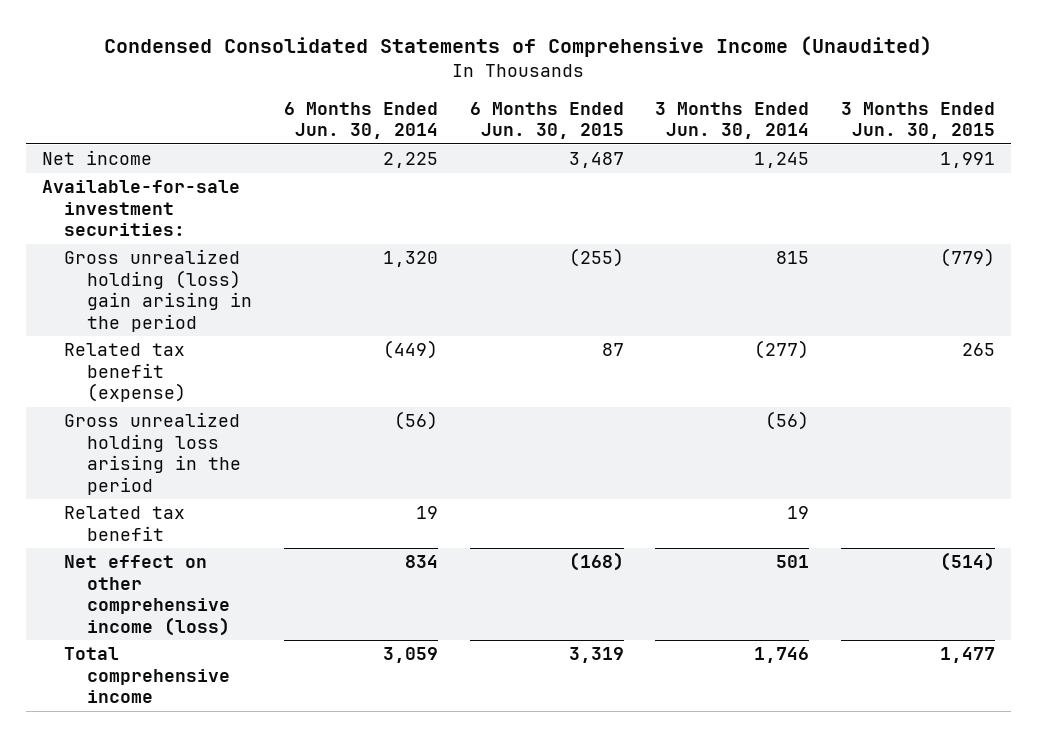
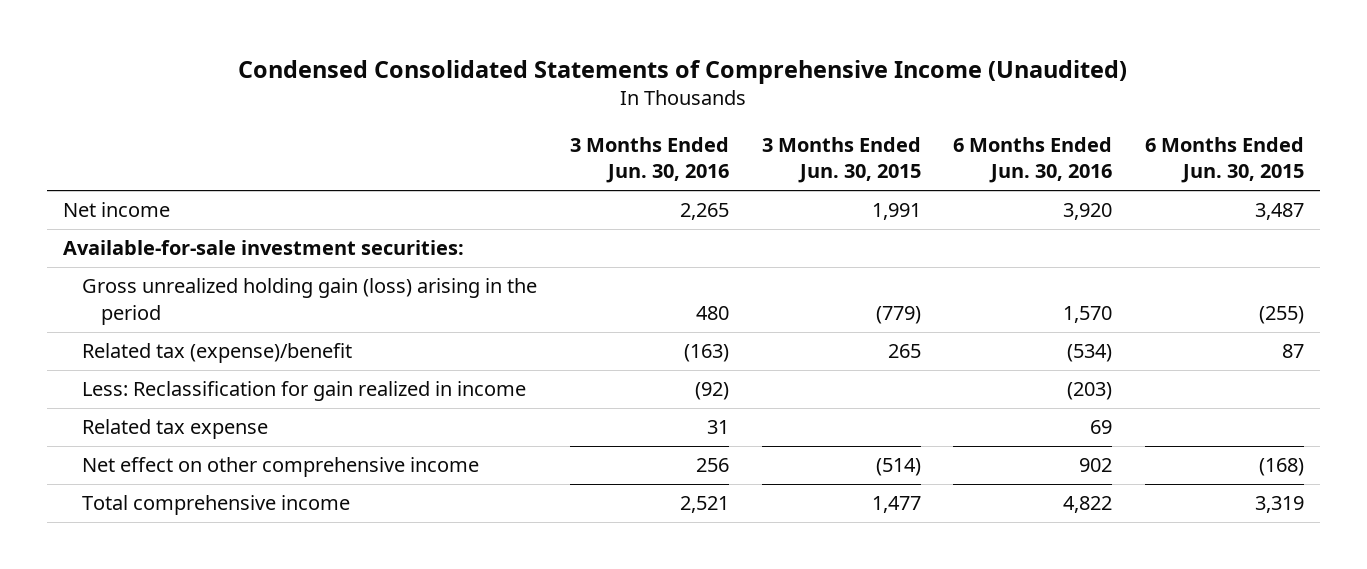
- | 6 Months Ended Jun. 30, 2014 | 6 Months Ended Jun. 30, 2015 | 3 Months Ended Jun. 30, 2014 | 3 Months Ended Jun. 30, 2015
+ | 3 Months Ended Jun. 30, 2016 | 3 Months Ended Jun. 30, 2015 | 6 Months Ended Jun. 30, 2016 | 6 Months Ended Jun. 30, 2015
- Gross unrealized holding (loss) gain arising in the period | 1,320 | (255) | 815 | (779)
- Related tax benefit (expense) | (449) | 87 | (277) | 265
- Gross unrealized holding loss arising in the period | (56) | | (56) |
- Related tax benefit | 19 | | 19 |
- Net effect on other comprehensive income (loss) | 834 | (168) | 501 | (514)
+ Gross unrealized holding gain (loss) arising in the period | 480 | (779) | 1,570 | (255)
+ Related tax (expense)/benefit | (163) | 265 | (534) | 87
+ Less: Reclassification for gain realized in income | (92) | | (203) |
+ Related tax expense | 31 | | 69 |
+ Net effect on other comprehensive income | 256 | (514) | 902 | (168)

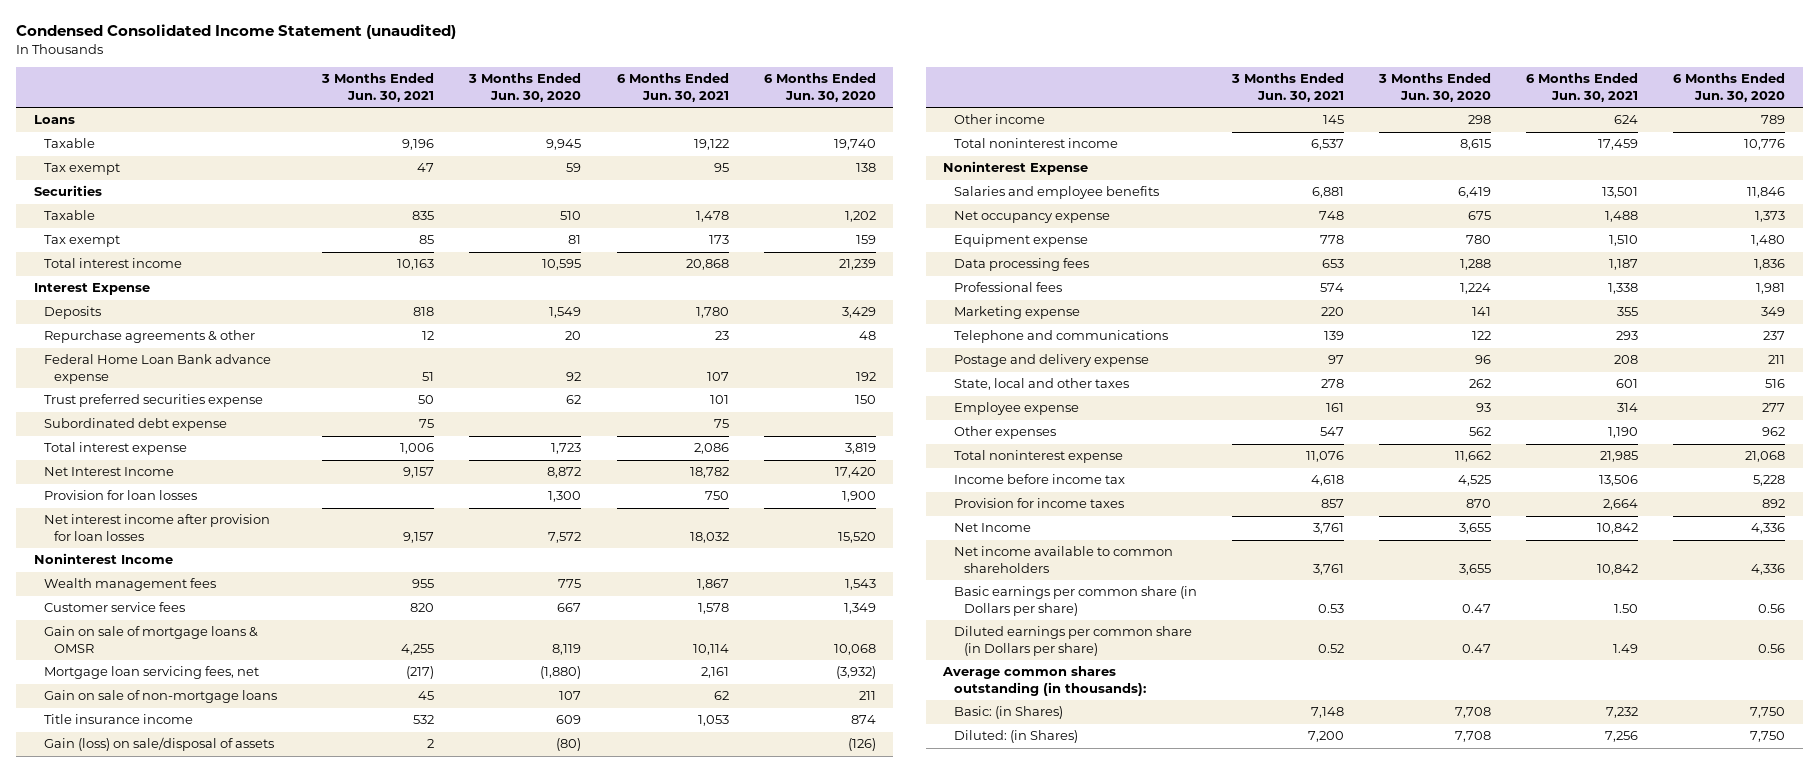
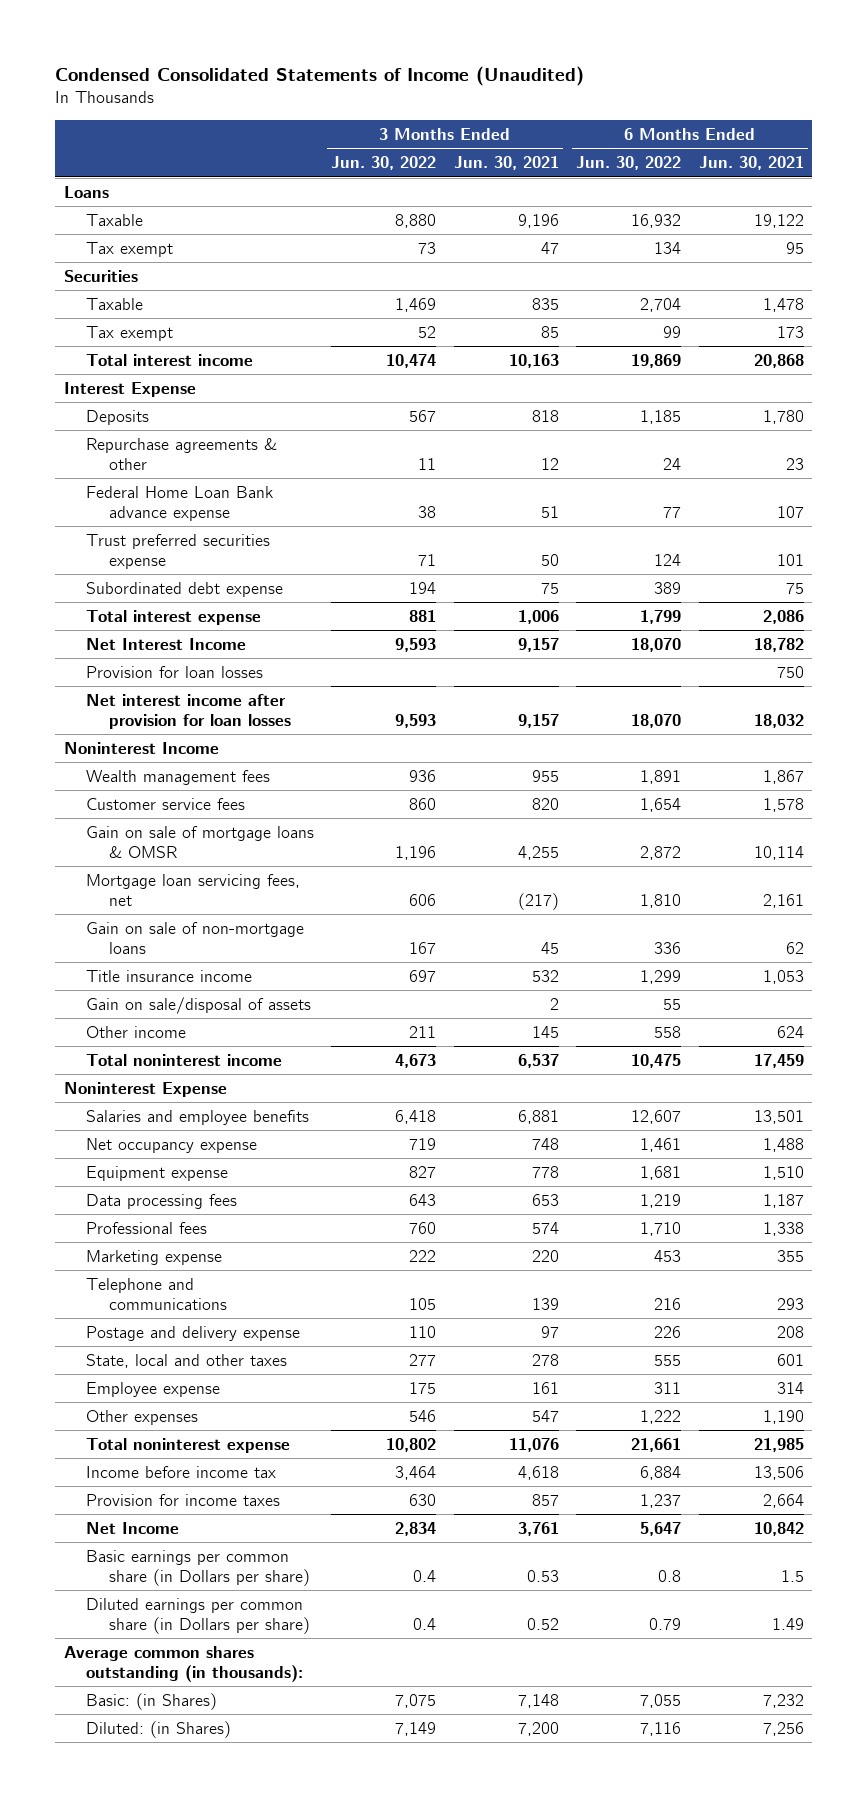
- Condensed Consolidated Income Statement (unaudited)
+ Condensed Consolidated Statements of Income (Unaudited)
- | 3 Months Ended Jun. 30, 2021 | 3 Months Ended Jun. 30, 2020 | 6 Months Ended Jun. 30, 2021 | 6 Months Ended Jun. 30, 2020
+ | 3 Months Ended Jun. 30, 2022 | 3 Months Ended Jun. 30, 2021 | 6 Months Ended Jun. 30, 2022 | 6 Months Ended Jun. 30, 2021
- Gain (loss) on sale/disposal of assets | 2 | (80) | | (126)
+ Gain on sale/disposal of assets | | 2 | 55 |
- Net income available to common shareholders | 3,761 | 3,655 | 10,842 | 4,336
- Basic earnings per common share (in Dollars per share) | 0.53 | 0.47 | 1.50 | 0.56
+ Basic earnings per common share (in Dollars per share) | 0.4 | 0.53 | 0.8 | 1.5

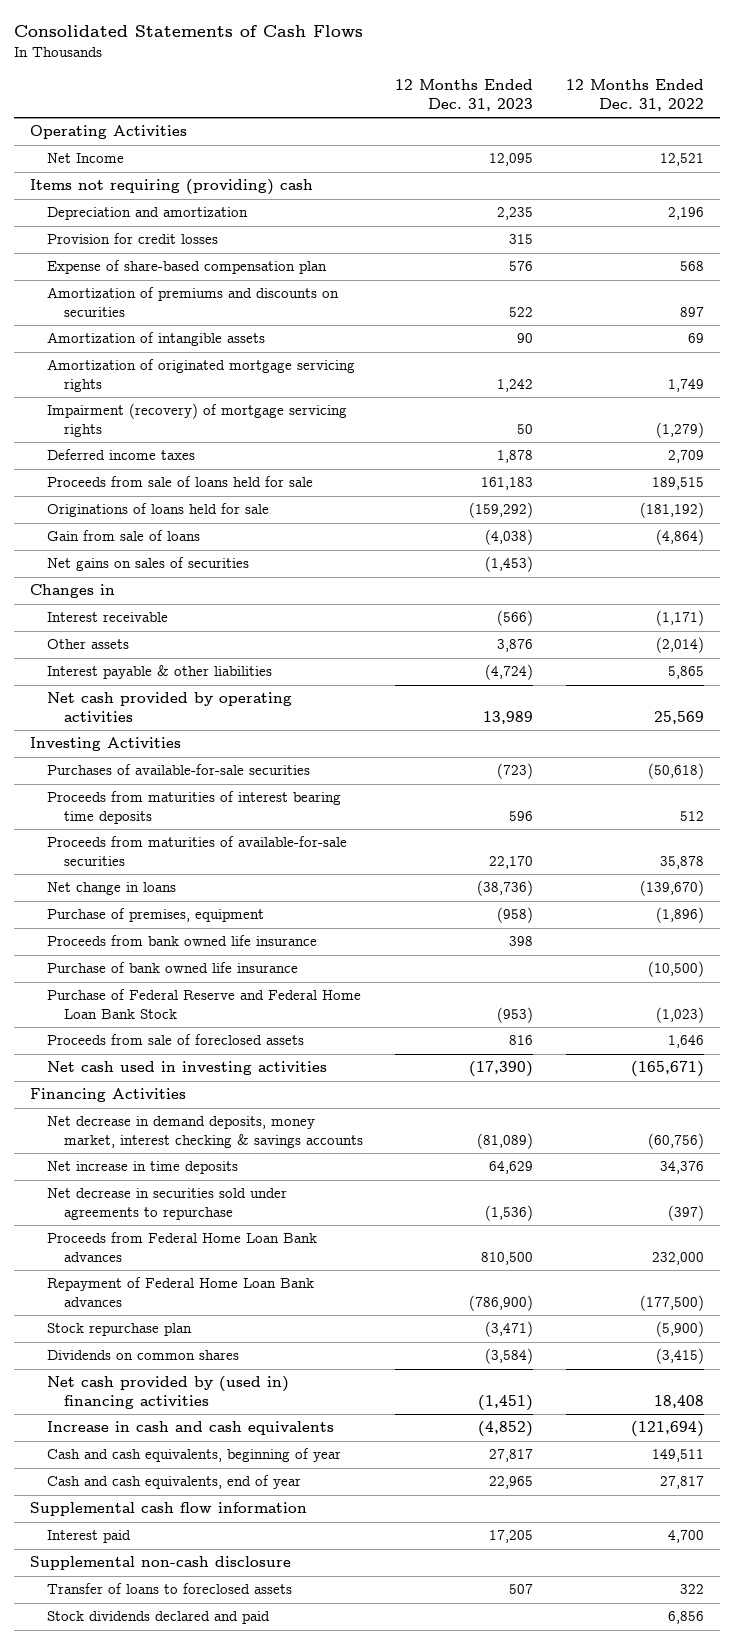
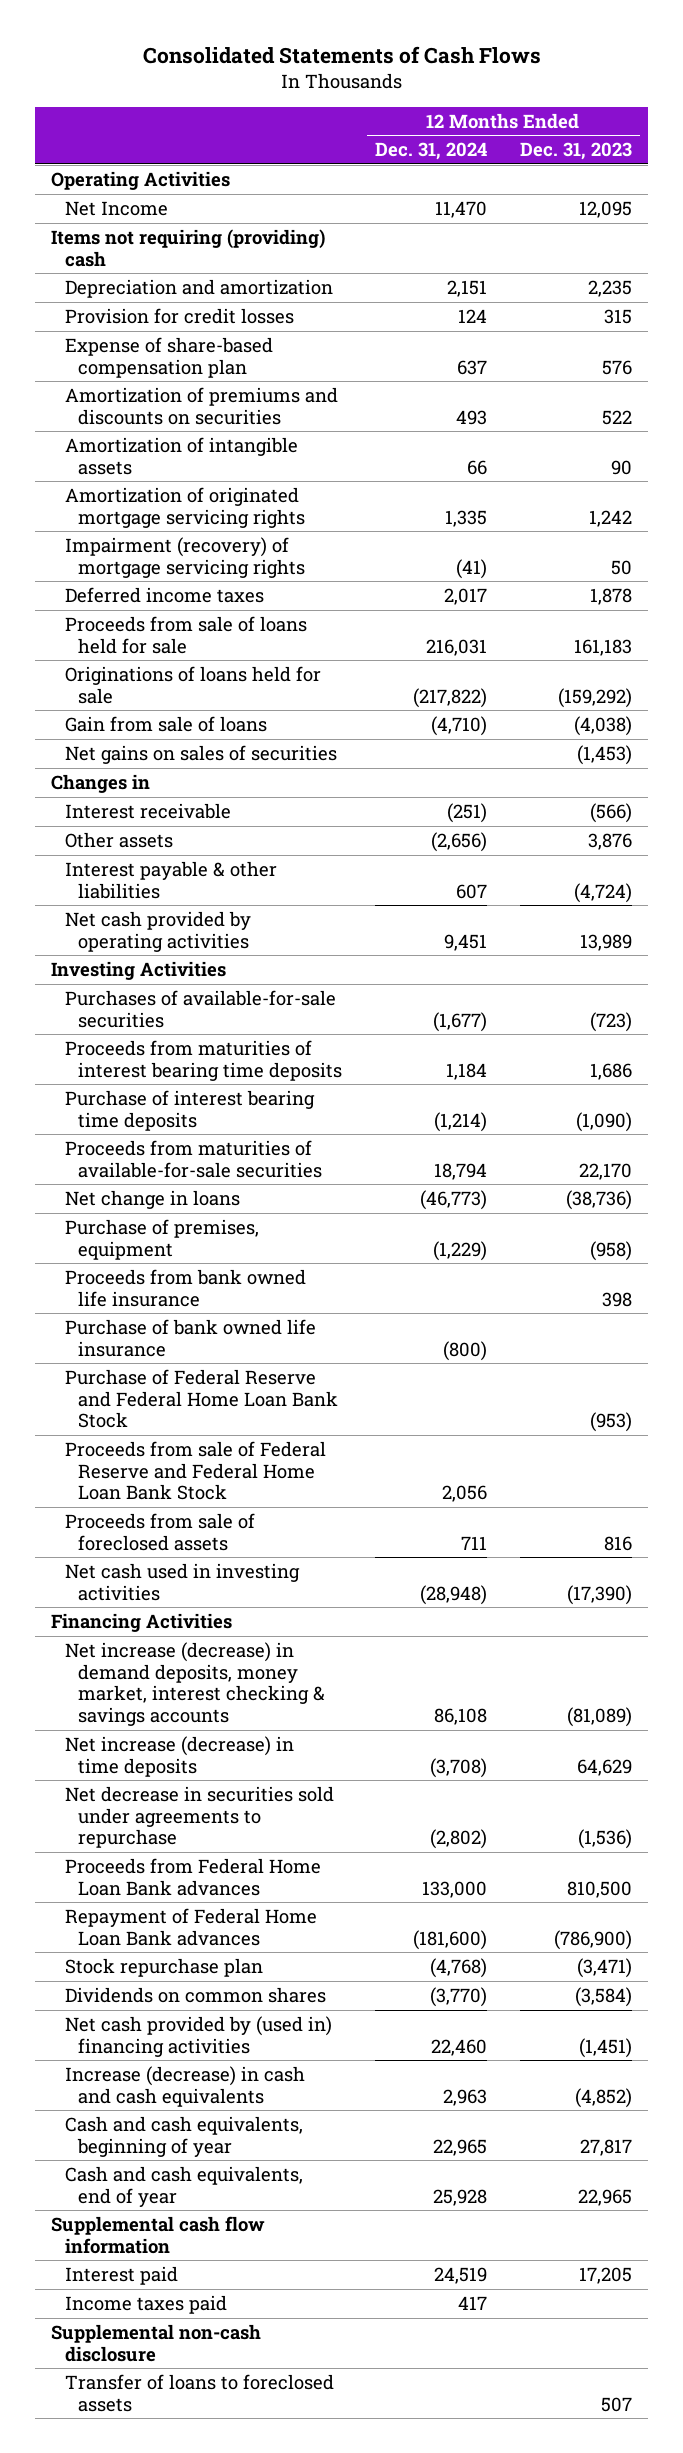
- | 12 Months Ended Dec. 31, 2023 | 12 Months Ended Dec. 31, 2022
+ | 12 Months Ended Dec. 31, 2024 | 12 Months Ended Dec. 31, 2023
- Proceeds from maturities of interest bearing time deposits | 596 | 512
+ Proceeds from maturities of interest bearing time deposits | 1,184 | 1,686
+ Purchase of interest bearing time deposits | (1,214) | (1,090)
+ Proceeds from sale of Federal Reserve and Federal Home Loan Bank Stock | 2,056 |
- Net decrease in demand deposits, money market, interest checking & savings accounts | (81,089) | (60,756)
- Net increase in time deposits | 64,629 | 34,376
+ Net increase (decrease) in demand deposits, money market, interest checking & savings accounts | 86,108 | (81,089)
+ Net increase (decrease) in time deposits | (3,708) | 64,629
- Increase in cash and cash equivalents | (4,852) | (121,694)
+ Increase (decrease) in cash and cash equivalents | 2,963 | (4,852)
+ Income taxes paid | 417 |
- Stock dividends declared and paid | | 6,856

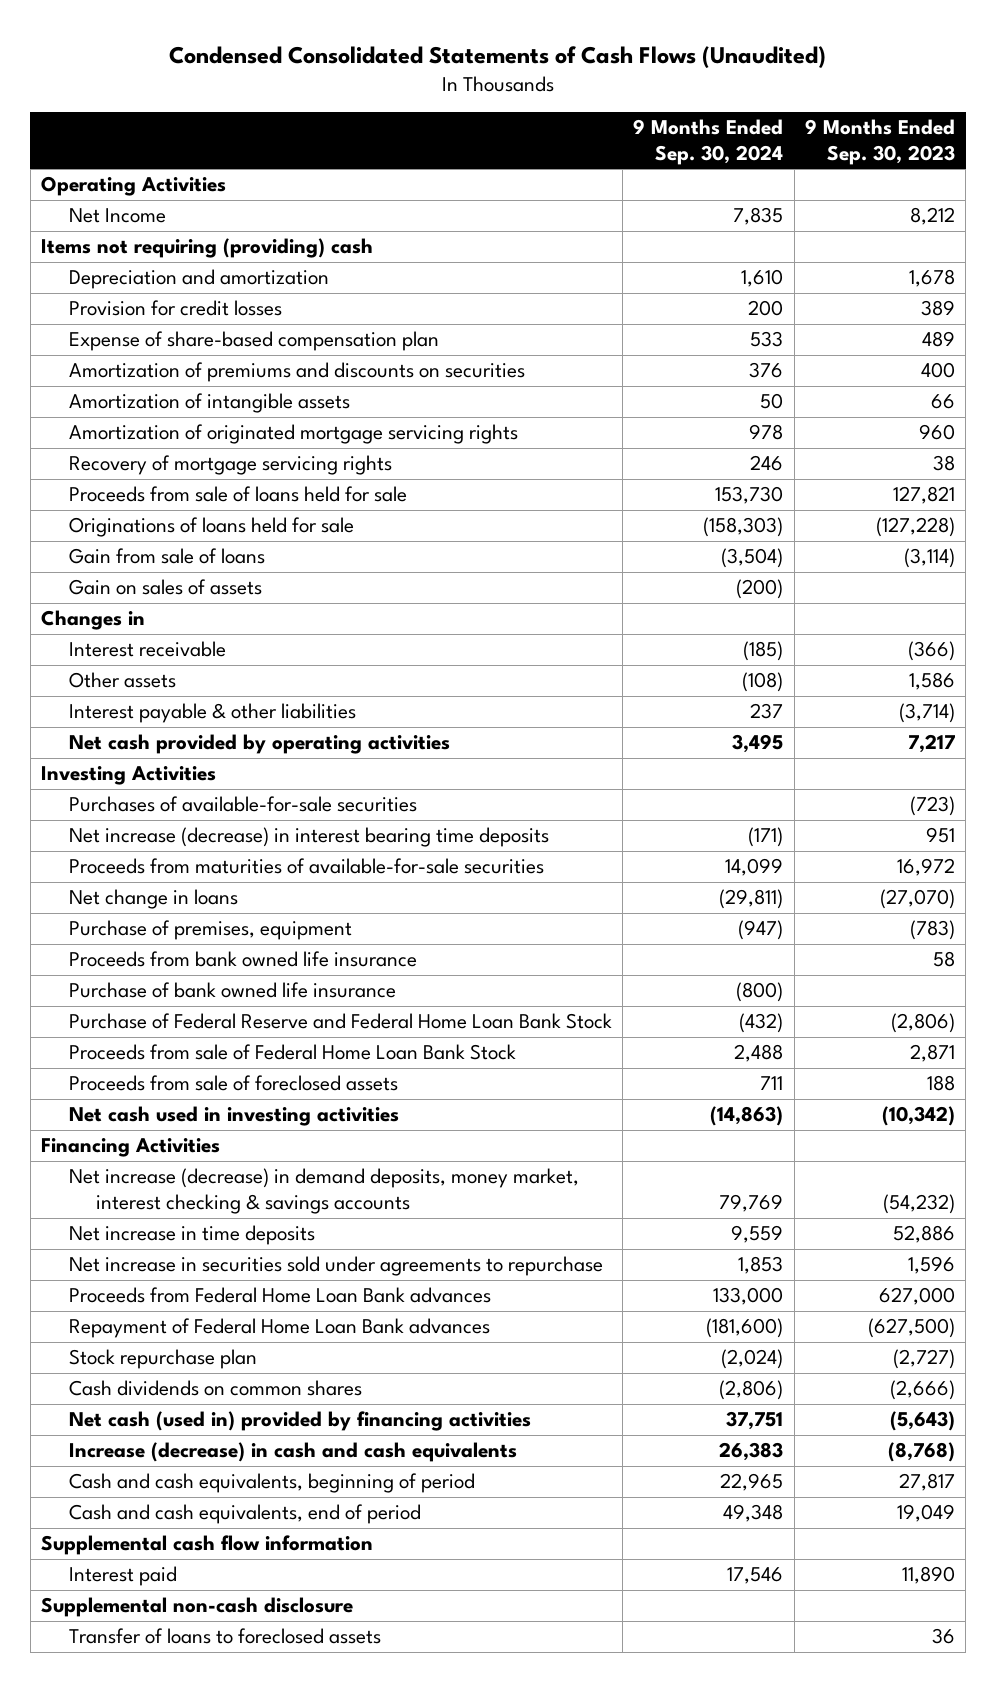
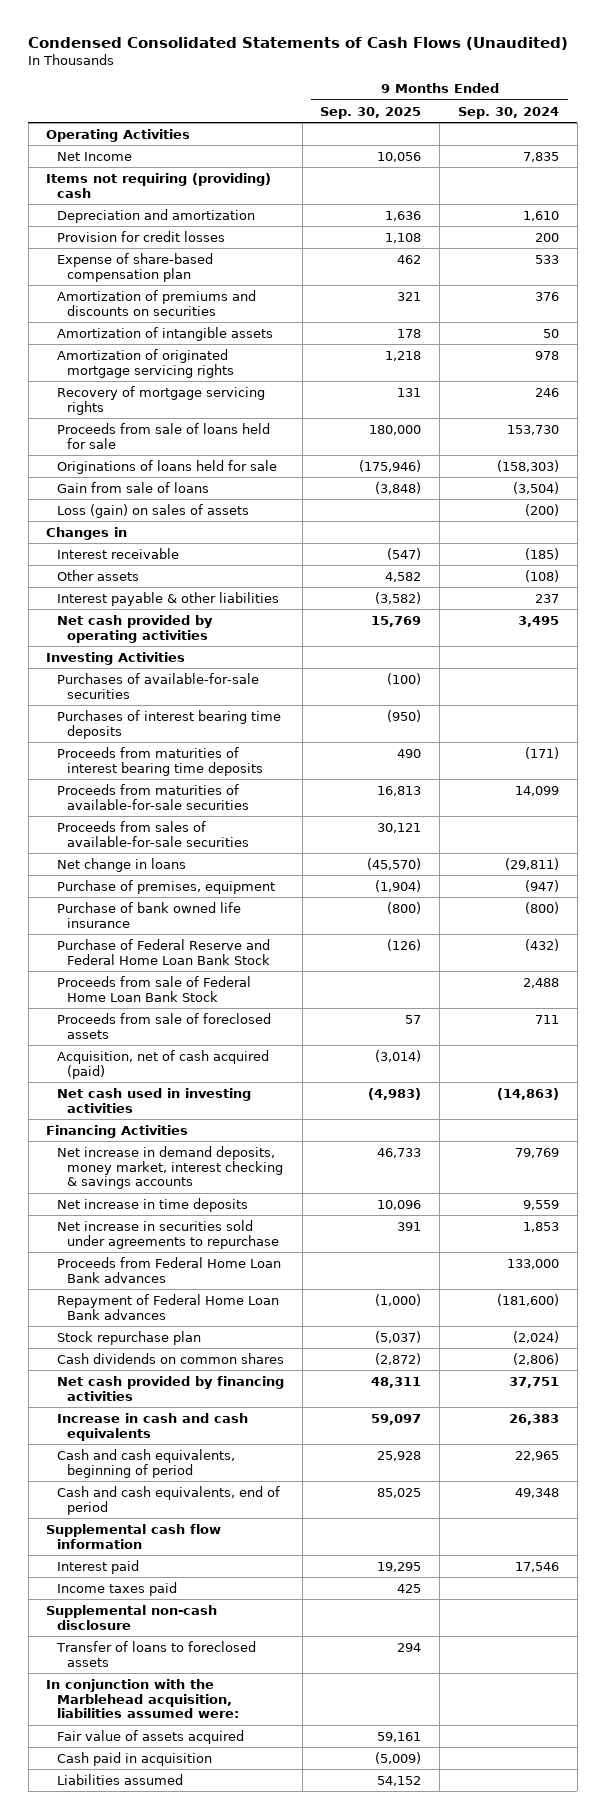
- | 9 Months Ended Sep. 30, 2024 | 9 Months Ended Sep. 30, 2023
+ | 9 Months Ended Sep. 30, 2025 | 9 Months Ended Sep. 30, 2024
- Gain on sales of assets | (200) |
+ Loss (gain) on sales of assets | | (200)
- Net increase (decrease) in interest bearing time deposits | (171) | 951
+ Purchases of interest bearing time deposits | (950) |
+ Proceeds from maturities of interest bearing time deposits | 490 | (171)
+ Proceeds from sales of available-for-sale securities | 30,121 |
- Proceeds from bank owned life insurance | | 58
+ Acquisition, net of cash acquired (paid) | (3,014) |
- Net increase (decrease) in demand deposits, money market, interest checking & savings accounts | 79,769 | (54,232)
+ Net increase in demand deposits, money market, interest checking & savings accounts | 46,733 | 79,769
- Net cash (used in) provided by financing activities | 37,751 | (5,643)
- Increase (decrease) in cash and cash equivalents | 26,383 | (8,768)
+ Net cash provided by financing activities | 48,311 | 37,751
+ Increase in cash and cash equivalents | 59,097 | 26,383
+ Income taxes paid | 425 |
+ In conjunction with the Marblehead acquisition, liabilities assumed were:
+ Fair value of assets acquired | 59,161 |
+ Cash paid in acquisition | (5,009) |
+ Liabilities assumed | 54,152 |

